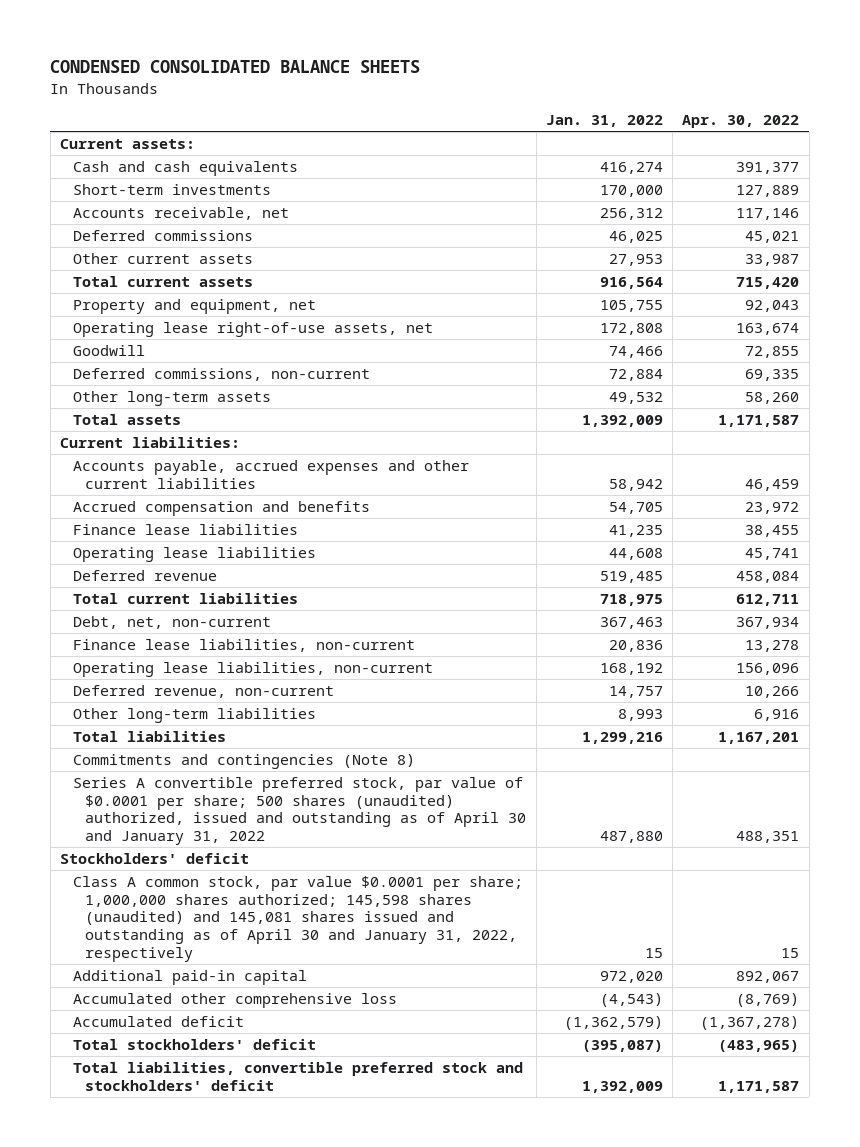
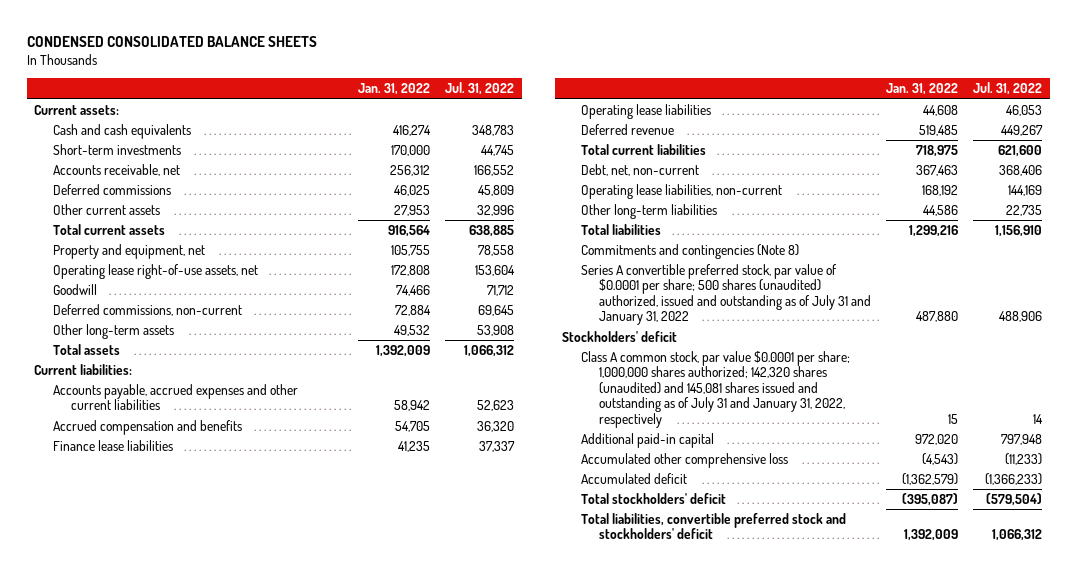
- | Jan. 31, 2022 | Apr. 30, 2022
+ | Jan. 31, 2022 | Jul. 31, 2022
- Finance lease liabilities, non-current | 20,836 | 13,278
- Deferred revenue, non-current | 14,757 | 10,266
- Other long-term liabilities | 8,993 | 6,916
+ Other long-term liabilities | 44,586 | 22,735
- Series A convertible preferred stock, par value of $0.0001 per share; 500 shares (unaudited) authorized, issued and outstanding as of April 30 and January 31, 2022 | 487,880 | 488,351
+ Series A convertible preferred stock, par value of $0.0001 per share; 500 shares (unaudited) authorized, issued and outstanding as of July 31 and January 31, 2022 | 487,880 | 488,906
- Class A common stock, par value $0.0001 per share; 1,000,000 shares authorized; 145,598 shares (unaudited) and 145,081 shares issued and outstanding as of April 30 and January 31, 2022, respectively | 15 | 15
+ Class A common stock, par value $0.0001 per share; 1,000,000 shares authorized; 142,320 shares (unaudited) and 145,081 shares issued and outstanding as of July 31 and January 31, 2022, respectively | 15 | 14

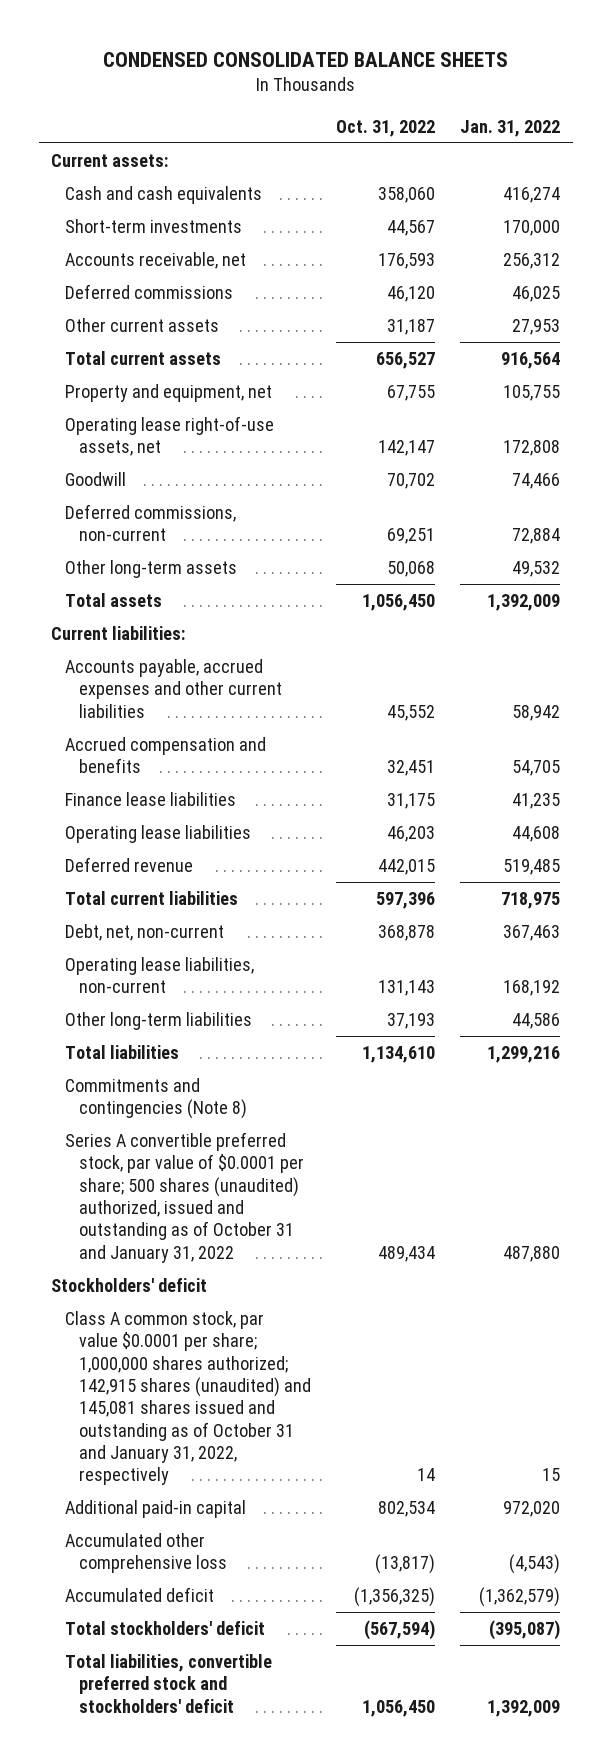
- | Jan. 31, 2022 | Jul. 31, 2022
+ | Oct. 31, 2022 | Jan. 31, 2022
- Series A convertible preferred stock, par value of $0.0001 per share; 500 shares (unaudited) authorized, issued and outstanding as of July 31 and January 31, 2022 | 487,880 | 488,906
+ Series A convertible preferred stock, par value of $0.0001 per share; 500 shares (unaudited) authorized, issued and outstanding as of October 31 and January 31, 2022 | 489,434 | 487,880
- Class A common stock, par value $0.0001 per share; 1,000,000 shares authorized; 142,320 shares (unaudited) and 145,081 shares issued and outstanding as of July 31 and January 31, 2022, respectively | 15 | 14
+ Class A common stock, par value $0.0001 per share; 1,000,000 shares authorized; 142,915 shares (unaudited) and 145,081 shares issued and outstanding as of October 31 and January 31, 2022, respectively | 14 | 15

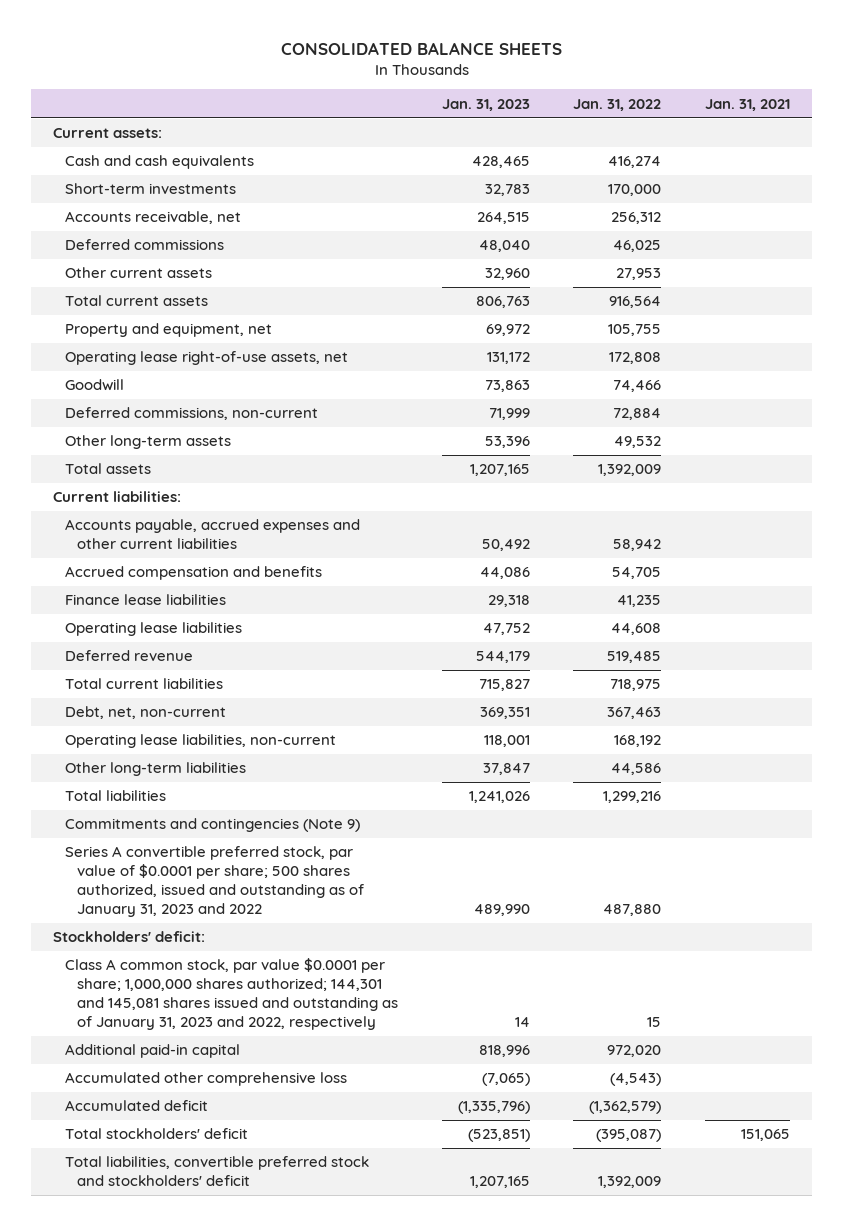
- CONDENSED CONSOLIDATED BALANCE SHEETS
+ CONSOLIDATED BALANCE SHEETS
- | Oct. 31, 2022 | Jan. 31, 2022
+ | Jan. 31, 2023 | Jan. 31, 2022 | Jan. 31, 2021
- Commitments and contingencies (Note 8)
- Series A convertible preferred stock, par value of $0.0001 per share; 500 shares (unaudited) authorized, issued and outstanding as of October 31 and January 31, 2022 | 489,434 | 487,880
- Stockholders' deficit
- Class A common stock, par value $0.0001 per share; 1,000,000 shares authorized; 142,915 shares (unaudited) and 145,081 shares issued and outstanding as of October 31 and January 31, 2022, respectively | 14 | 15
+ Commitments and contingencies (Note 9)
+ Series A convertible preferred stock, par value of $0.0001 per share; 500 shares authorized, issued and outstanding as of January 31, 2023 and 2022 | 489,990 | 487,880 |
+ Stockholders' deficit:
+ Class A common stock, par value $0.0001 per share; 1,000,000 shares authorized; 144,301 and 145,081 shares issued and outstanding as of January 31, 2023 and 2022, respectively | 14 | 15 |

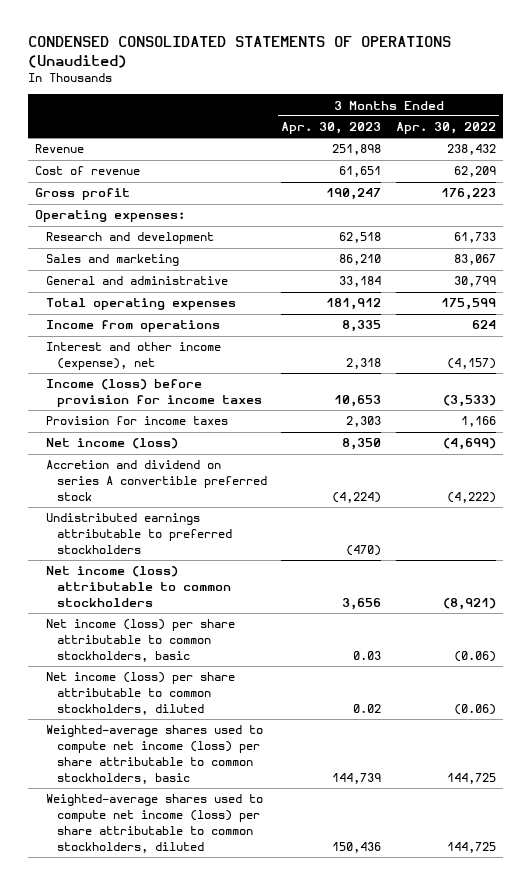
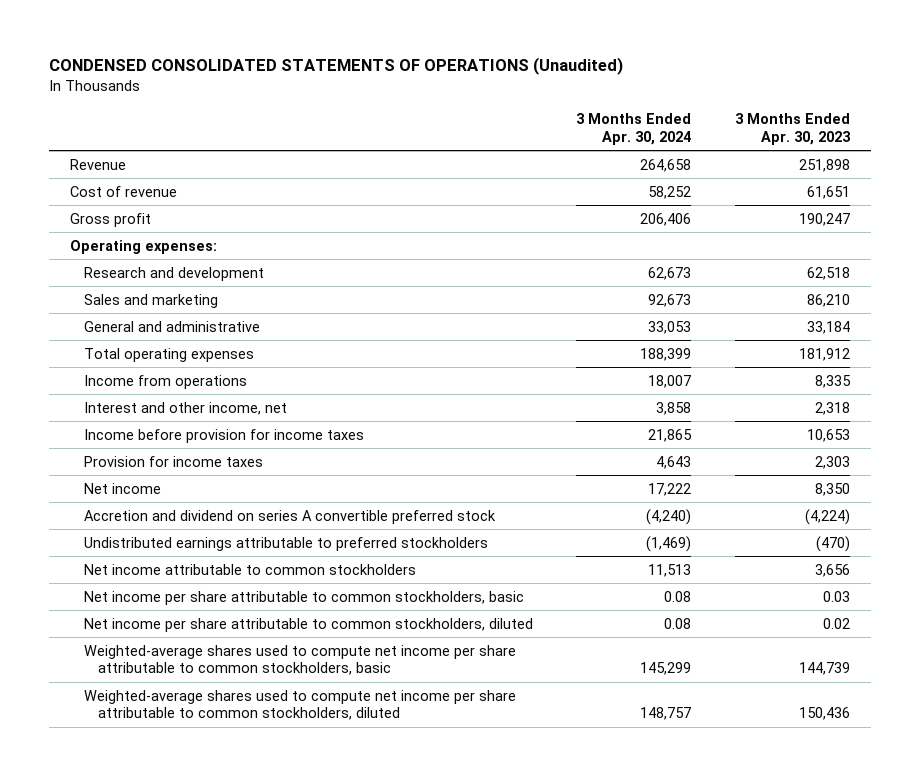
- | 3 Months Ended Apr. 30, 2023 | 3 Months Ended Apr. 30, 2022
+ | 3 Months Ended Apr. 30, 2024 | 3 Months Ended Apr. 30, 2023
- Interest and other income (expense), net | 2,318 | (4,157)
- Income (loss) before provision for income taxes | 10,653 | (3,533)
+ Interest and other income, net | 3,858 | 2,318
+ Income before provision for income taxes | 21,865 | 10,653
- Net income (loss) | 8,350 | (4,699)
+ Net income | 17,222 | 8,350
- Net income (loss) attributable to common stockholders | 3,656 | (8,921)
- Net income (loss) per share attributable to common stockholders, basic | 0.03 | (0.06)
- Net income (loss) per share attributable to common stockholders, diluted | 0.02 | (0.06)
- Weighted-average shares used to compute net income (loss) per share attributable to common stockholders, basic | 144,739 | 144,725
- Weighted-average shares used to compute net income (loss) per share attributable to common stockholders, diluted | 150,436 | 144,725
+ Net income attributable to common stockholders | 11,513 | 3,656
+ Net income per share attributable to common stockholders, basic | 0.08 | 0.03
+ Net income per share attributable to common stockholders, diluted | 0.08 | 0.02
+ Weighted-average shares used to compute net income per share attributable to common stockholders, basic | 145,299 | 144,739
+ Weighted-average shares used to compute net income per share attributable to common stockholders, diluted | 148,757 | 150,436

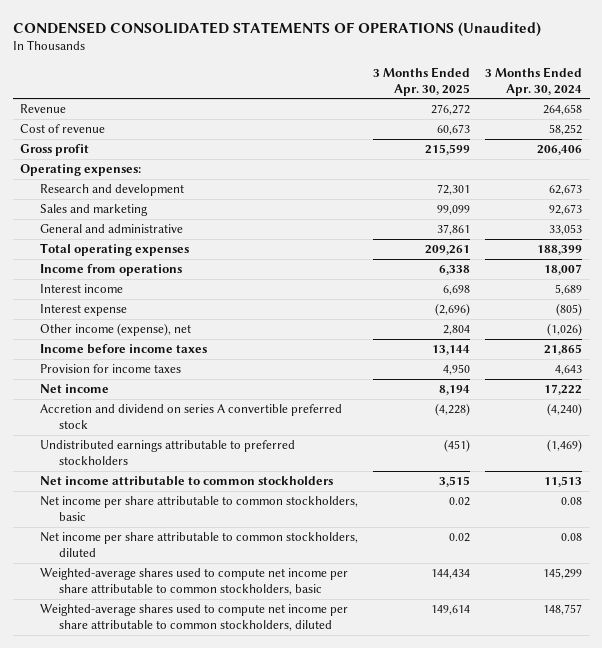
- | 3 Months Ended Apr. 30, 2024 | 3 Months Ended Apr. 30, 2023
+ | 3 Months Ended Apr. 30, 2025 | 3 Months Ended Apr. 30, 2024
- Interest and other income, net | 3,858 | 2,318
- Income before provision for income taxes | 21,865 | 10,653
+ Interest income | 6,698 | 5,689
+ Interest expense | (2,696) | (805)
+ Other income (expense), net | 2,804 | (1,026)
+ Income before income taxes | 13,144 | 21,865

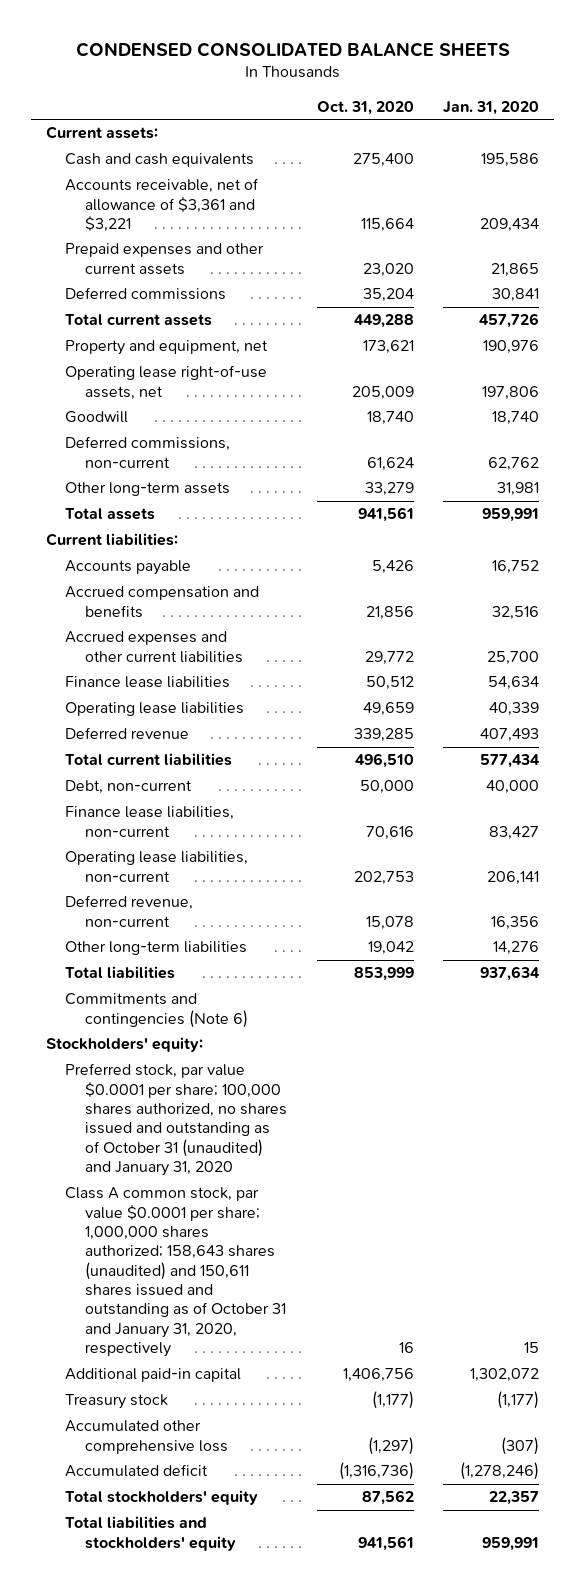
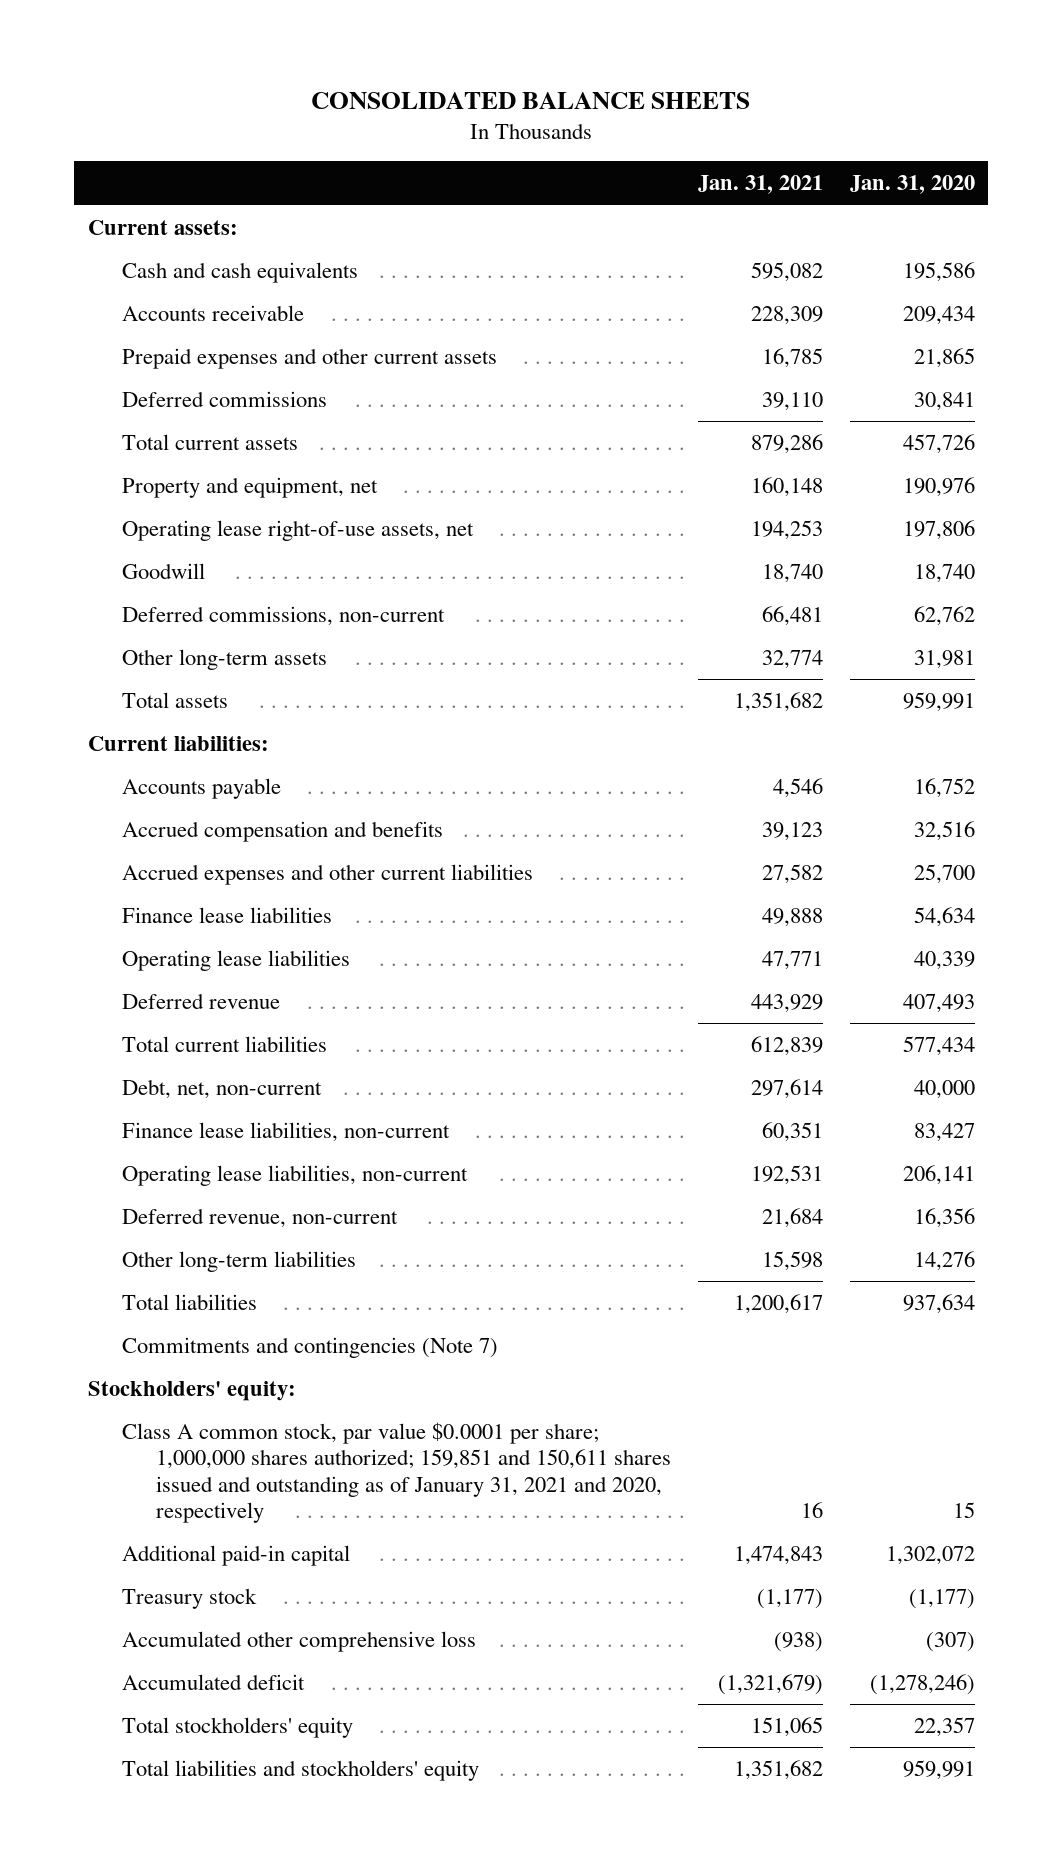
- CONDENSED CONSOLIDATED BALANCE SHEETS
+ CONSOLIDATED BALANCE SHEETS
- | Oct. 31, 2020 | Jan. 31, 2020
+ | Jan. 31, 2021 | Jan. 31, 2020
- Accounts receivable, net of allowance of $3,361 and $3,221 | 115,664 | 209,434
+ Accounts receivable | 228,309 | 209,434
- Debt, non-current | 50,000 | 40,000
+ Debt, net, non-current | 297,614 | 40,000
- Commitments and contingencies (Note 6)
+ Commitments and contingencies (Note 7)
- Preferred stock, par value $0.0001 per share; 100,000 shares authorized, no shares issued and outstanding as of October 31 (unaudited) and January 31, 2020
- Class A common stock, par value $0.0001 per share; 1,000,000 shares authorized; 158,643 shares (unaudited) and 150,611 shares issued and outstanding as of October 31 and January 31, 2020, respectively | 16 | 15
+ Class A common stock, par value $0.0001 per share; 1,000,000 shares authorized; 159,851 and 150,611 shares issued and outstanding as of January 31, 2021 and 2020, respectively | 16 | 15

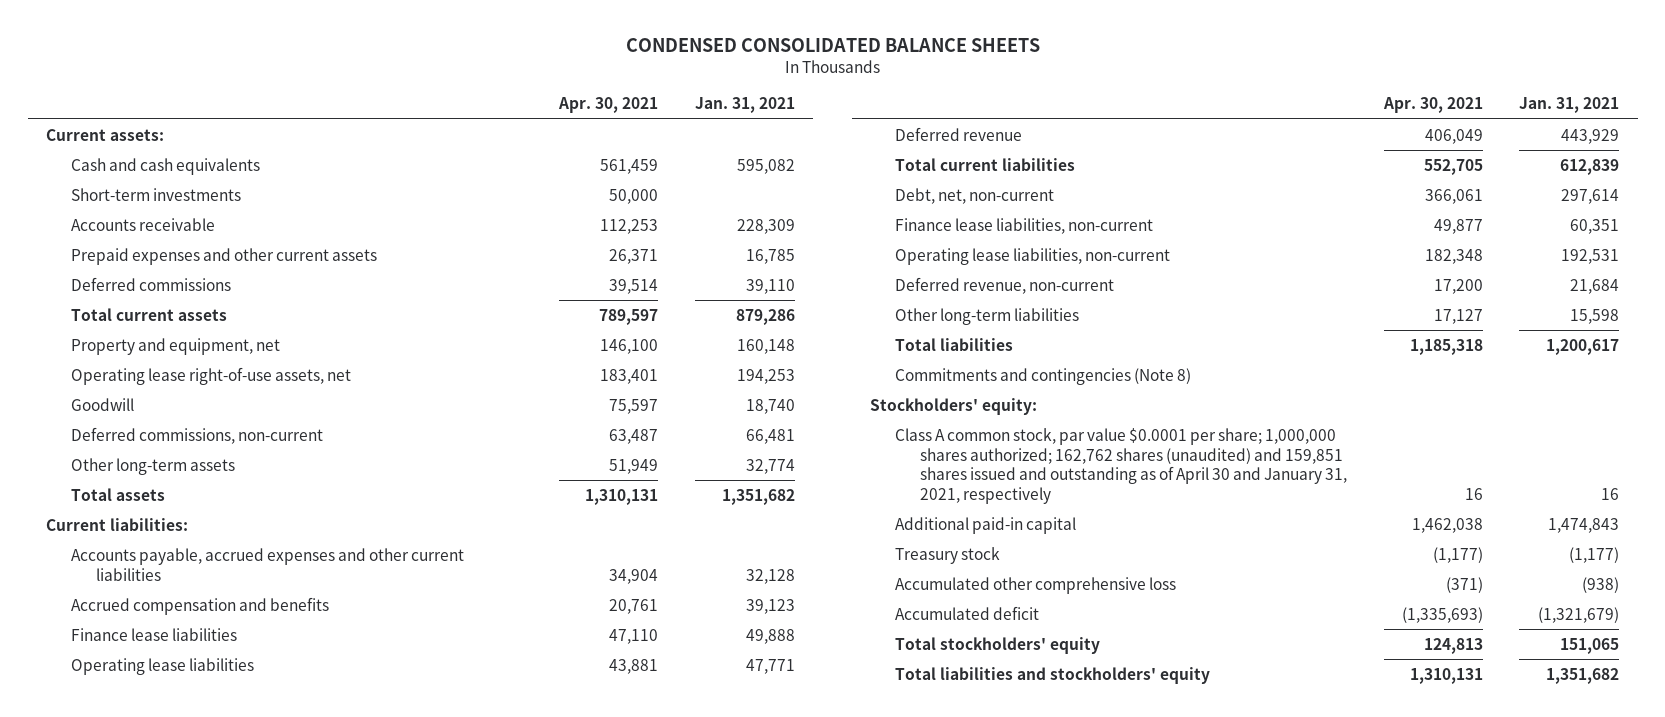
- CONSOLIDATED BALANCE SHEETS
+ CONDENSED CONSOLIDATED BALANCE SHEETS
- | Jan. 31, 2021 | Jan. 31, 2020
+ | Apr. 30, 2021 | Jan. 31, 2021
+ Short-term investments | 50,000 |
- Accounts payable | 4,546 | 16,752
+ Accounts payable, accrued expenses and other current liabilities | 34,904 | 32,128
- Accrued expenses and other current liabilities | 27,582 | 25,700
- Commitments and contingencies (Note 7)
+ Commitments and contingencies (Note 8)
- Class A common stock, par value $0.0001 per share; 1,000,000 shares authorized; 159,851 and 150,611 shares issued and outstanding as of January 31, 2021 and 2020, respectively | 16 | 15
+ Class A common stock, par value $0.0001 per share; 1,000,000 shares authorized; 162,762 shares (unaudited) and 159,851 shares issued and outstanding as of April 30 and January 31, 2021, respectively | 16 | 16

